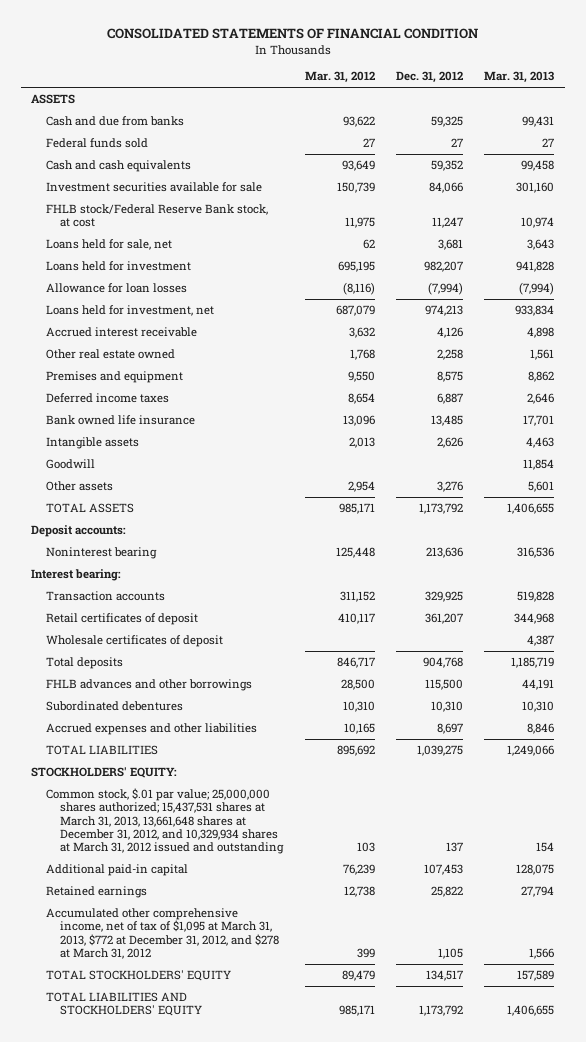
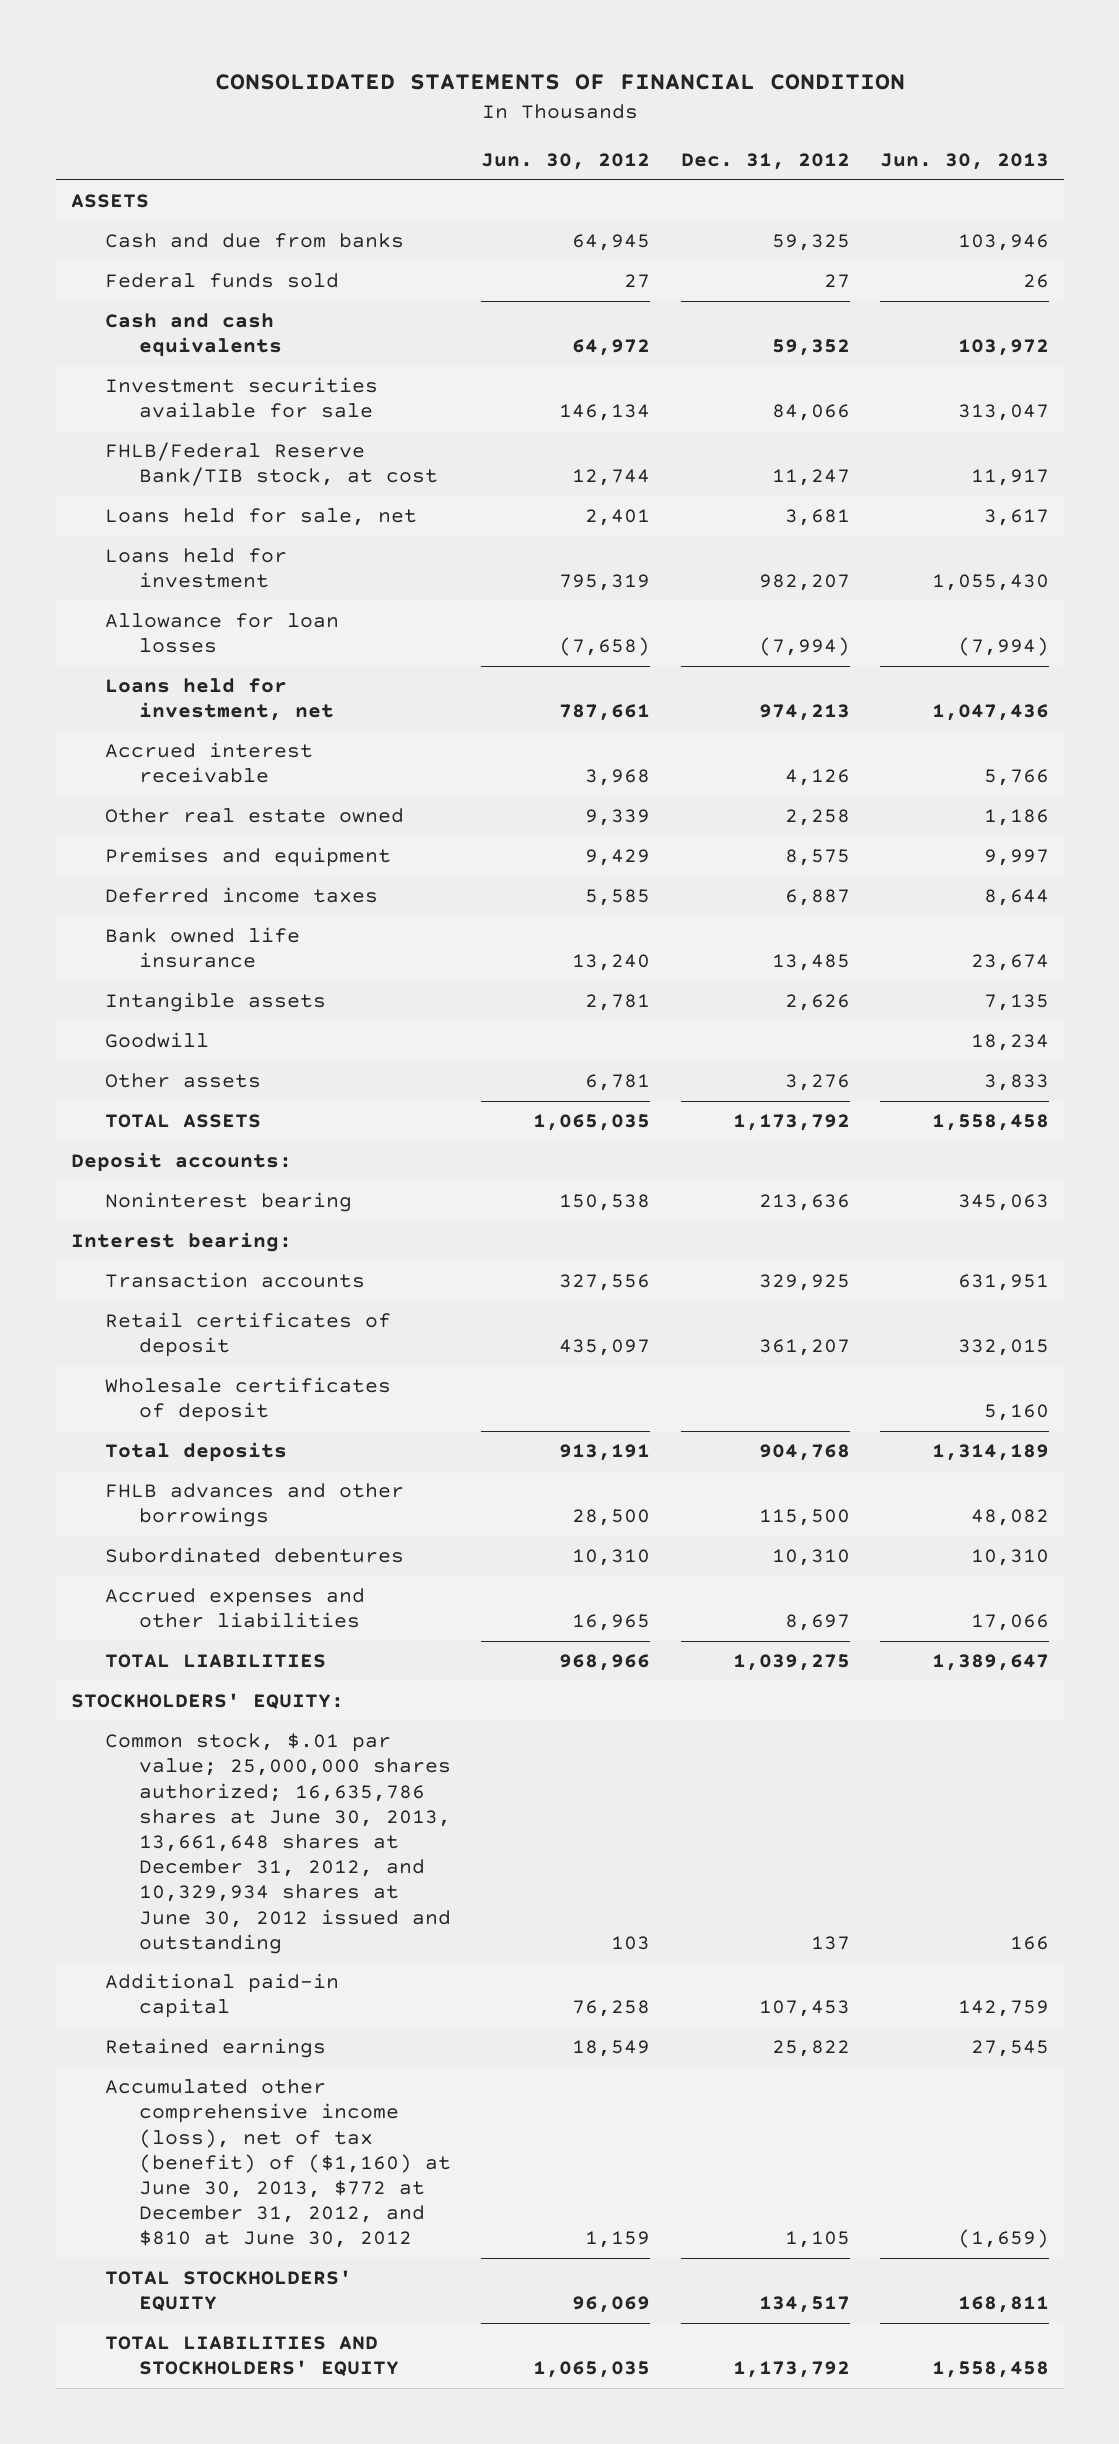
- | Mar. 31, 2012 | Dec. 31, 2012 | Mar. 31, 2013
+ | Jun. 30, 2012 | Dec. 31, 2012 | Jun. 30, 2013
- FHLB stock/Federal Reserve Bank stock, at cost | 11,975 | 11,247 | 10,974
+ FHLB/Federal Reserve Bank/TIB stock, at cost | 12,744 | 11,247 | 11,917
- Common stock, $.01 par value; 25,000,000 shares authorized; 15,437,531 shares at March 31, 2013, 13,661,648 shares at December 31, 2012, and 10,329,934 shares at March 31, 2012 issued and outstanding | 103 | 137 | 154
+ Common stock, $.01 par value; 25,000,000 shares authorized; 16,635,786 shares at June 30, 2013, 13,661,648 shares at December 31, 2012, and 10,329,934 shares at June 30, 2012 issued and outstanding | 103 | 137 | 166
- Accumulated other comprehensive income, net of tax of $1,095 at March 31, 2013, $772 at December 31, 2012, and $278 at March 31, 2012 | 399 | 1,105 | 1,566
+ Accumulated other comprehensive income (loss), net of tax (benefit) of ($1,160) at June 30, 2013, $772 at December 31, 2012, and $810 at June 30, 2012 | 1,159 | 1,105 | (1,659)

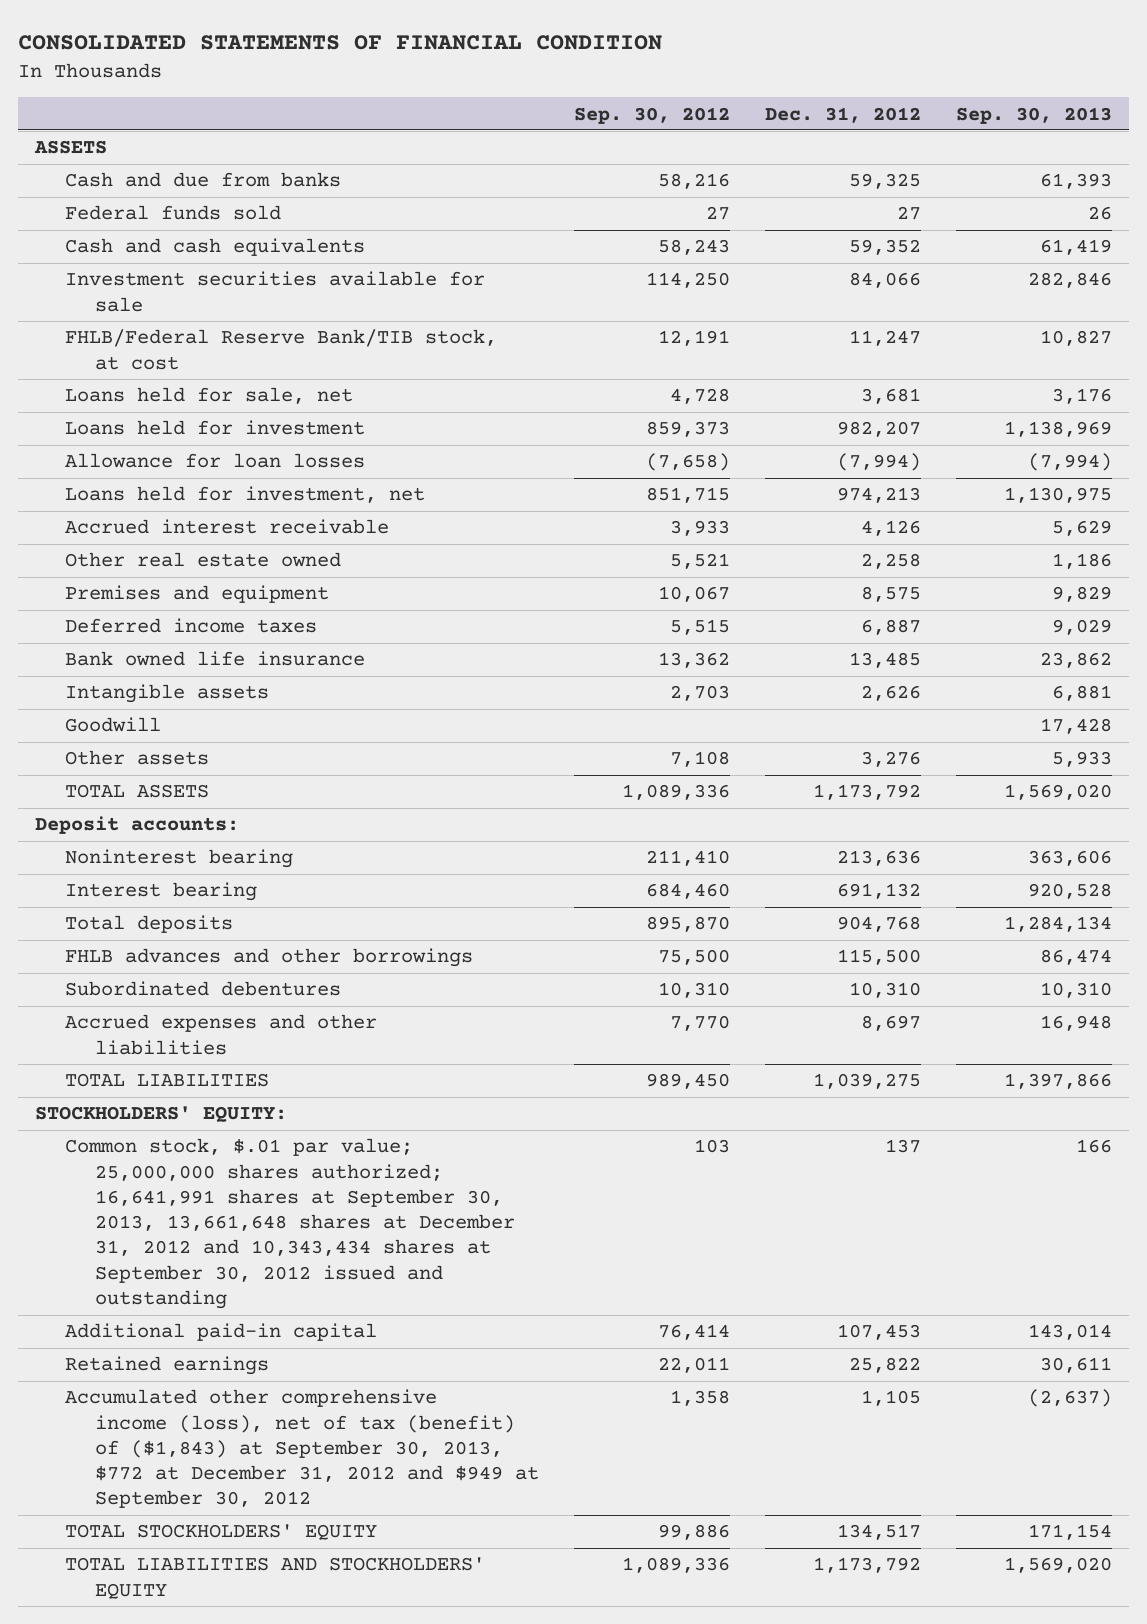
- | Jun. 30, 2012 | Dec. 31, 2012 | Jun. 30, 2013
+ | Sep. 30, 2012 | Dec. 31, 2012 | Sep. 30, 2013
- Interest bearing:
- Transaction accounts | 327,556 | 329,925 | 631,951
- Retail certificates of deposit | 435,097 | 361,207 | 332,015
- Wholesale certificates of deposit | | | 5,160
+ Interest bearing | 684,460 | 691,132 | 920,528
- Common stock, $.01 par value; 25,000,000 shares authorized; 16,635,786 shares at June 30, 2013, 13,661,648 shares at December 31, 2012, and 10,329,934 shares at June 30, 2012 issued and outstanding | 103 | 137 | 166
+ Common stock, $.01 par value; 25,000,000 shares authorized; 16,641,991 shares at September 30, 2013, 13,661,648 shares at December 31, 2012 and 10,343,434 shares at September 30, 2012 issued and outstanding | 103 | 137 | 166
- Accumulated other comprehensive income (loss), net of tax (benefit) of ($1,160) at June 30, 2013, $772 at December 31, 2012, and $810 at June 30, 2012 | 1,159 | 1,105 | (1,659)
+ Accumulated other comprehensive income (loss), net of tax (benefit) of ($1,843) at September 30, 2013, $772 at December 31, 2012 and $949 at September 30, 2012 | 1,358 | 1,105 | (2,637)

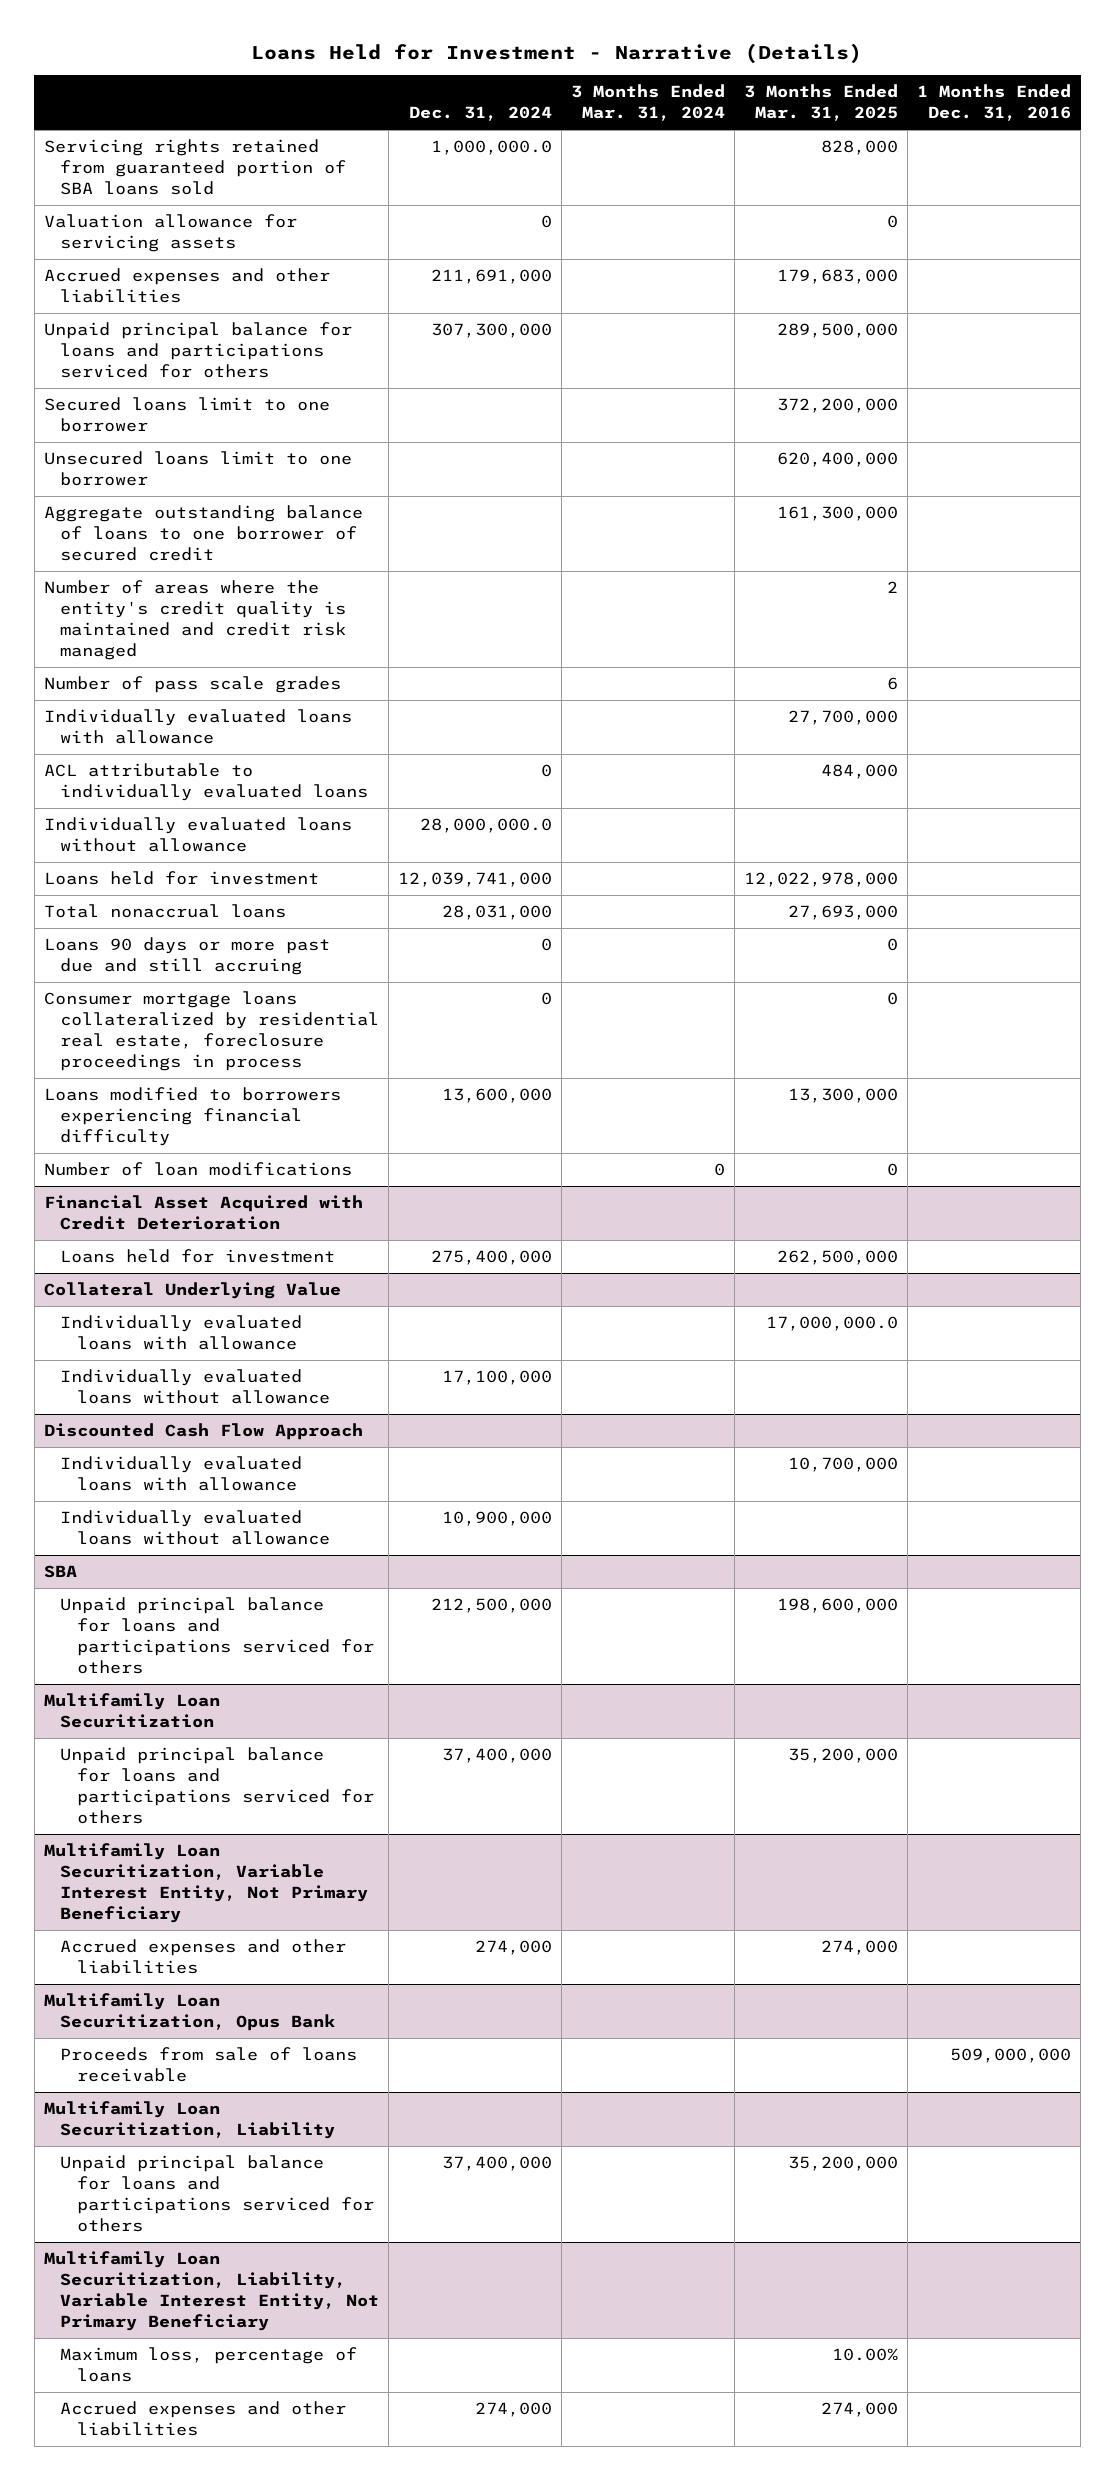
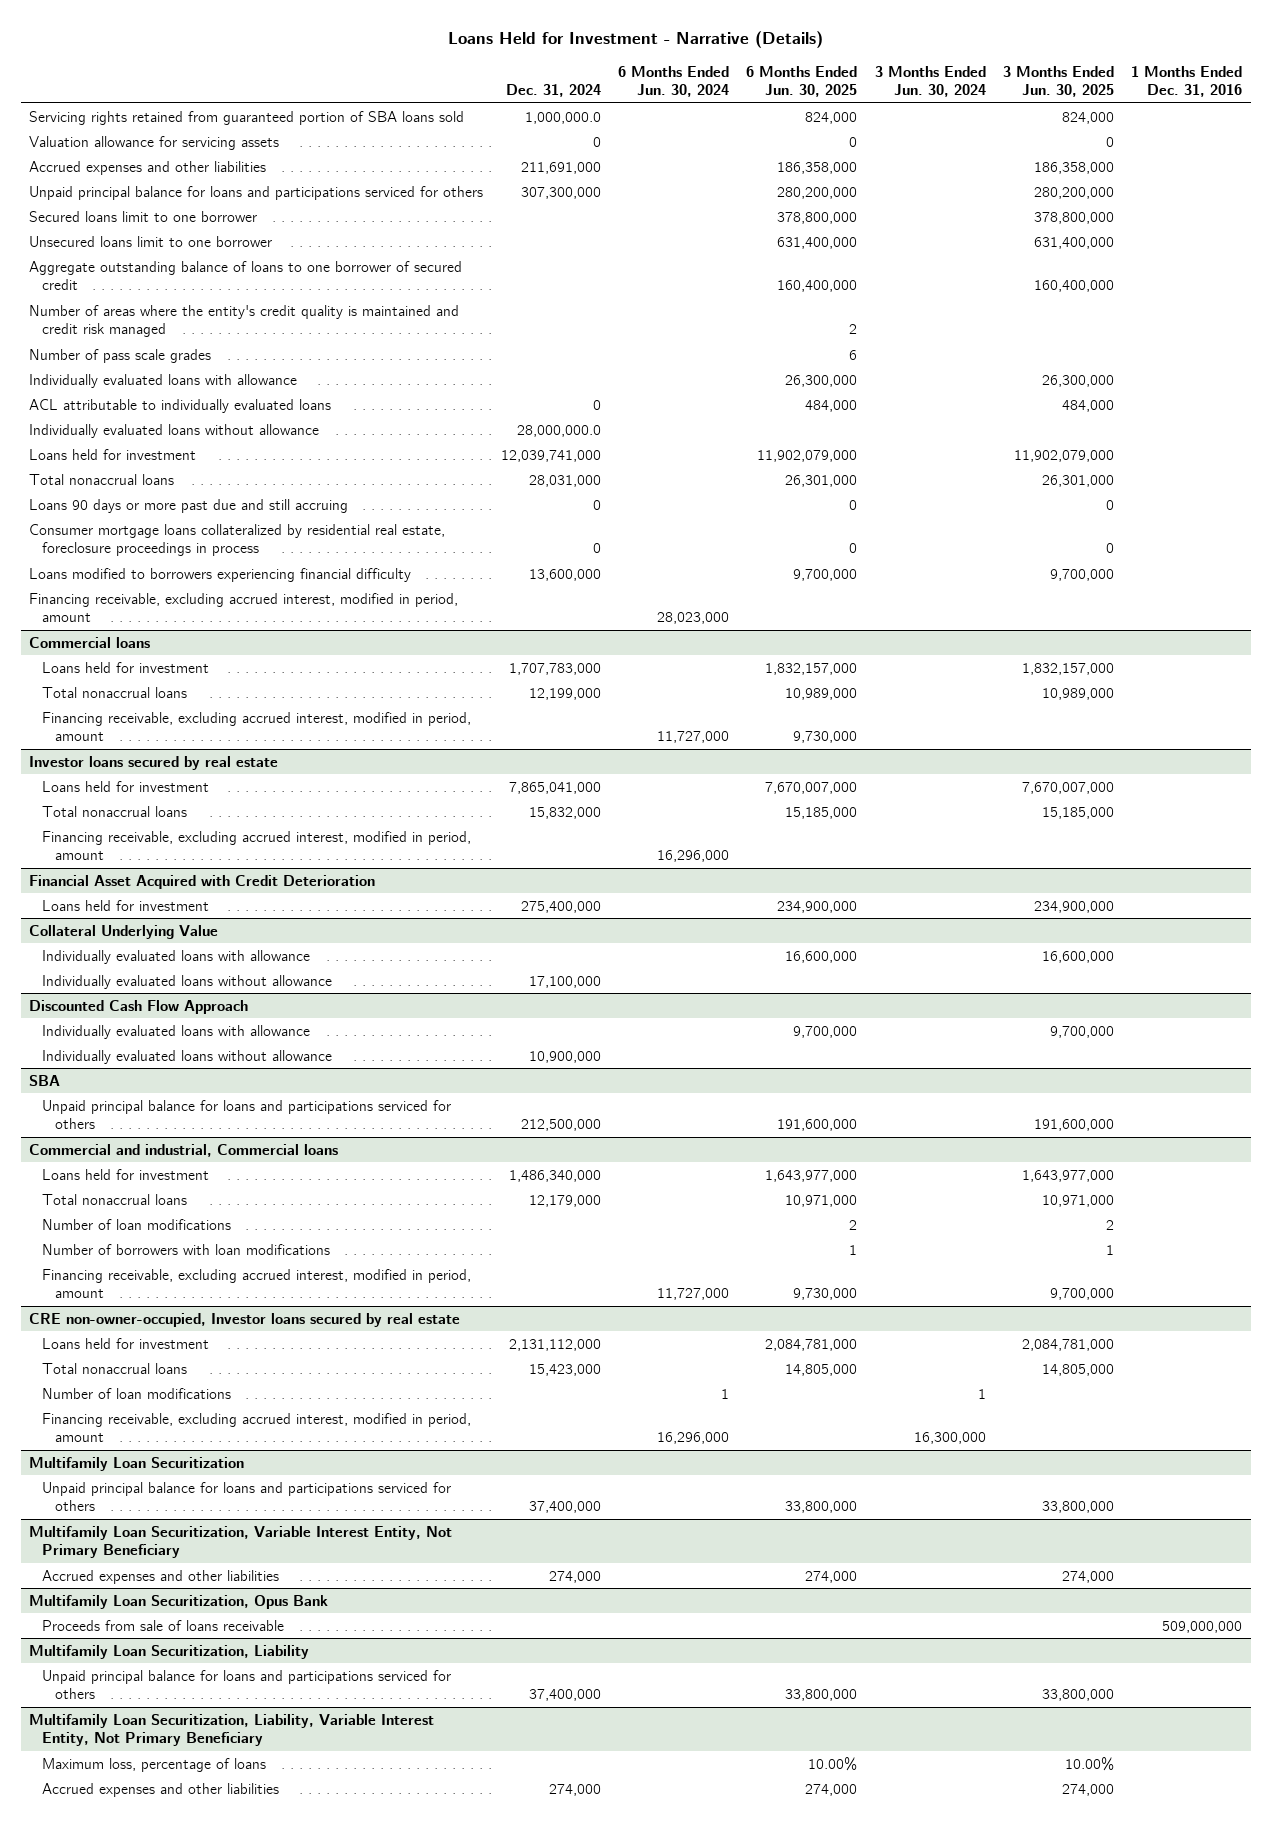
- | Dec. 31, 2024 | 3 Months Ended Mar. 31, 2024 | 3 Months Ended Mar. 31, 2025 | 1 Months Ended Dec. 31, 2016
+ | Dec. 31, 2024 | 6 Months Ended Jun. 30, 2024 | 6 Months Ended Jun. 30, 2025 | 3 Months Ended Jun. 30, 2024 | 3 Months Ended Jun. 30, 2025 | 1 Months Ended Dec. 31, 2016
- Number of loan modifications | | 0 | 0 |
+ Financing receivable, excluding accrued interest, modified in period, amount | | 28,023,000 | | | |
+ Commercial loans
+ Loans held for investment | 1,707,783,000 | | 1,832,157,000 | | 1,832,157,000 |
+ Total nonaccrual loans | 12,199,000 | | 10,989,000 | | 10,989,000 |
+ Financing receivable, excluding accrued interest, modified in period, amount | | 11,727,000 | 9,730,000 | | |
+ Investor loans secured by real estate
+ Loans held for investment | 7,865,041,000 | | 7,670,007,000 | | 7,670,007,000 |
+ Total nonaccrual loans | 15,832,000 | | 15,185,000 | | 15,185,000 |
+ Financing receivable, excluding accrued interest, modified in period, amount | | 16,296,000 | | | |
+ Commercial and industrial, Commercial loans
+ Loans held for investment | 1,486,340,000 | | 1,643,977,000 | | 1,643,977,000 |
+ Total nonaccrual loans | 12,179,000 | | 10,971,000 | | 10,971,000 |
+ Number of loan modifications | | | 2 | | 2 |
+ Number of borrowers with loan modifications | | | 1 | | 1 |
+ Financing receivable, excluding accrued interest, modified in period, amount | | 11,727,000 | 9,730,000 | | 9,700,000 |
+ CRE non-owner-occupied, Investor loans secured by real estate
+ Loans held for investment | 2,131,112,000 | | 2,084,781,000 | | 2,084,781,000 |
+ Total nonaccrual loans | 15,423,000 | | 14,805,000 | | 14,805,000 |
+ Number of loan modifications | | 1 | | 1 | |
+ Financing receivable, excluding accrued interest, modified in period, amount | | 16,296,000 | | 16,300,000 | |

